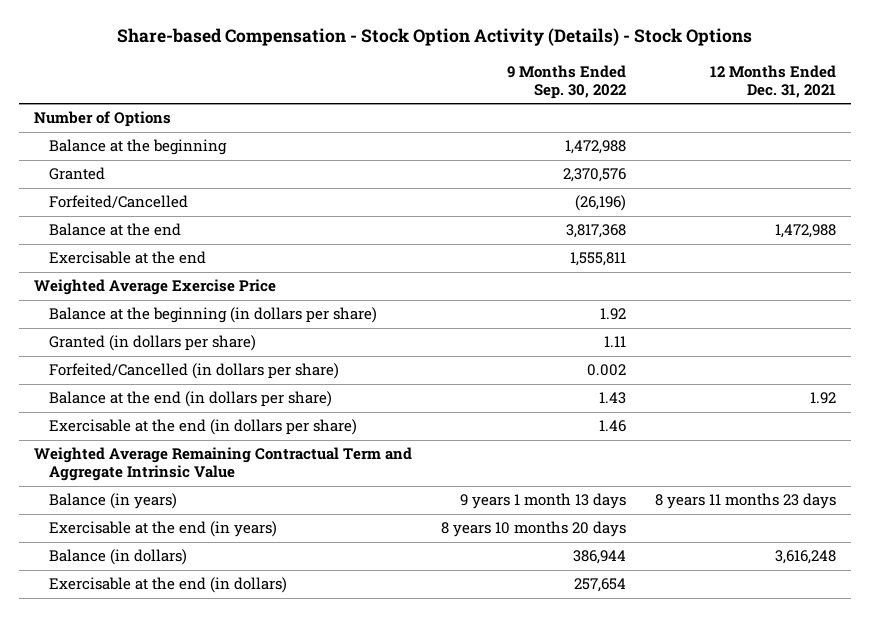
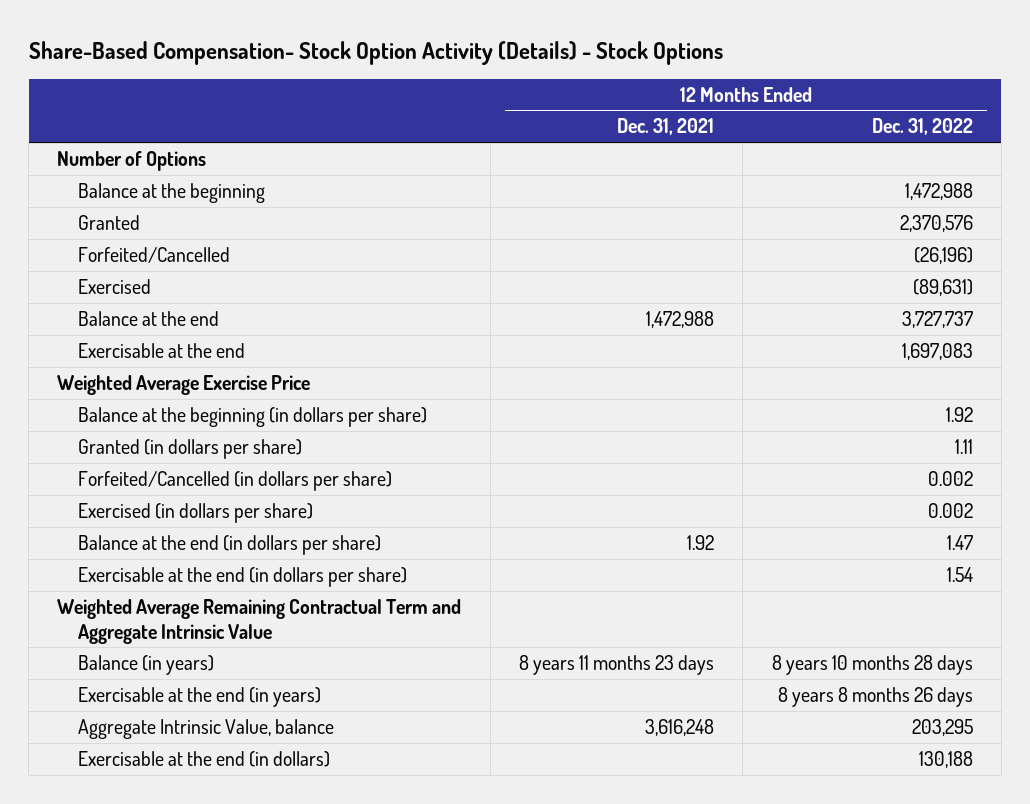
- Share-based Compensation - Stock Option Activity (Details) - Stock Options
+ Share-Based Compensation- Stock Option Activity (Details) - Stock Options
- | 9 Months Ended Sep. 30, 2022 | 12 Months Ended Dec. 31, 2021
+ | 12 Months Ended Dec. 31, 2021 | 12 Months Ended Dec. 31, 2022
+ Exercised | | (89,631)
+ Exercised (in dollars per share) | | 0.002
- Balance (in dollars) | 386,944 | 3,616,248
+ Aggregate Intrinsic Value, balance | 3,616,248 | 203,295

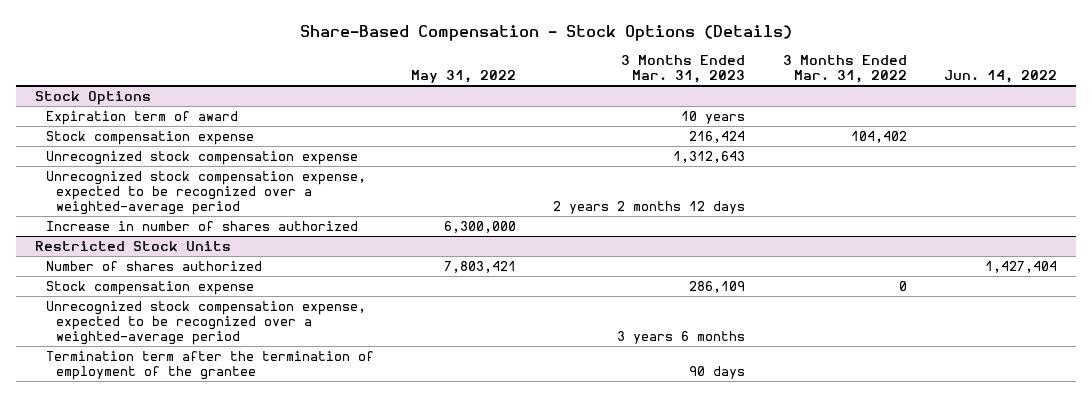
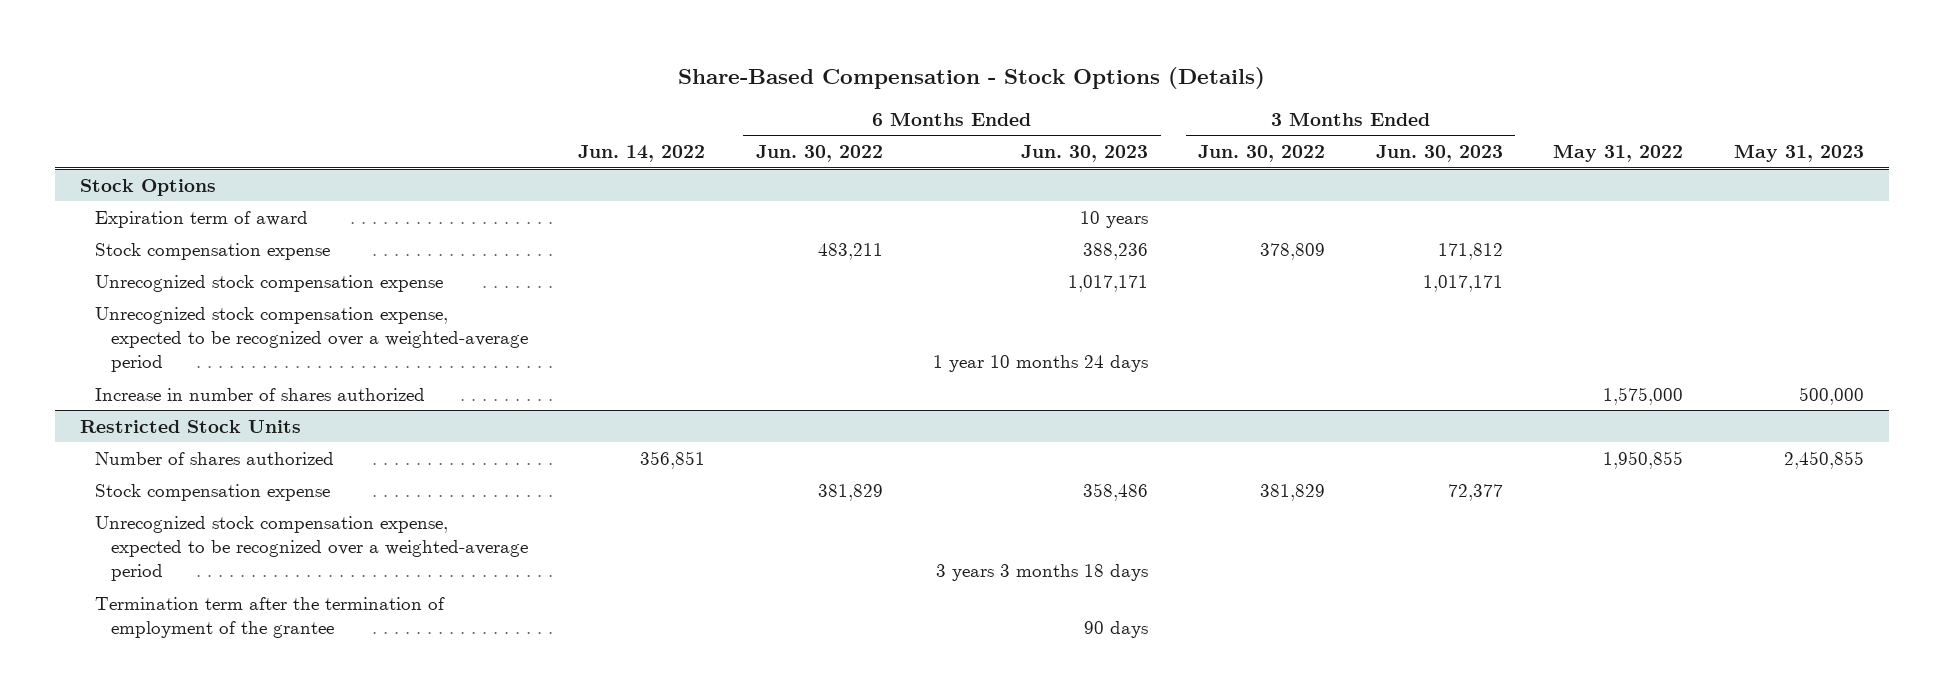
- | May 31, 2022 | 3 Months Ended Mar. 31, 2023 | 3 Months Ended Mar. 31, 2022 | Jun. 14, 2022
+ | Jun. 14, 2022 | 6 Months Ended Jun. 30, 2022 | 6 Months Ended Jun. 30, 2023 | 3 Months Ended Jun. 30, 2022 | 3 Months Ended Jun. 30, 2023 | May 31, 2022 | May 31, 2023
@ Stock Options
- Increase in number of shares authorized | 6,300,000 | | |
+ Increase in number of shares authorized | | | | | | 1,575,000 | 500,000
@ Restricted Stock Units
- Number of shares authorized | 7,803,421 | | | 1,427,404
+ Number of shares authorized | 356,851 | | | | | 1,950,855 | 2,450,855

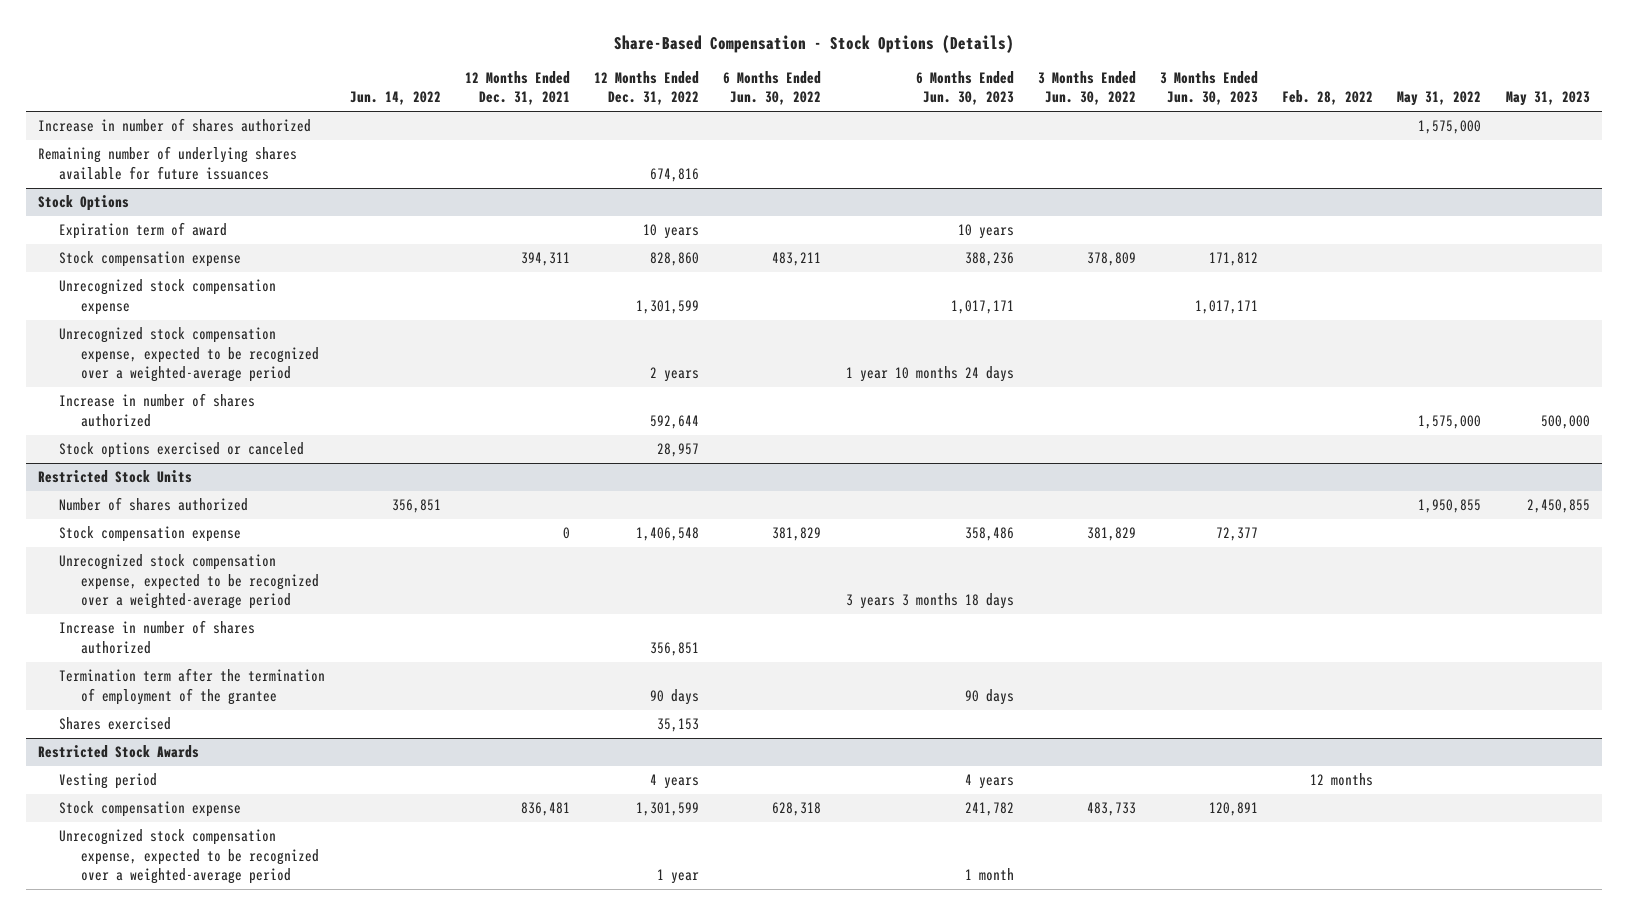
- | Jun. 14, 2022 | 6 Months Ended Jun. 30, 2022 | 6 Months Ended Jun. 30, 2023 | 3 Months Ended Jun. 30, 2022 | 3 Months Ended Jun. 30, 2023 | May 31, 2022 | May 31, 2023
+ | Jun. 14, 2022 | 12 Months Ended Dec. 31, 2021 | 12 Months Ended Dec. 31, 2022 | 6 Months Ended Jun. 30, 2022 | 6 Months Ended Jun. 30, 2023 | 3 Months Ended Jun. 30, 2022 | 3 Months Ended Jun. 30, 2023 | Feb. 28, 2022 | May 31, 2022 | May 31, 2023
+ Increase in number of shares authorized | | | | | | | | | 1,575,000 |
+ Remaining number of underlying shares available for future issuances | | | 674,816 | | | | | | |
@ Stock Options
+ Stock options exercised or canceled | | | 28,957 | | | | | | |
@ Restricted Stock Units
+ Increase in number of shares authorized | | | 356,851 | | | | | | |
+ Shares exercised | | | 35,153 | | | | | | |
+ Restricted Stock Awards
+ Vesting period | | | 4 years | | 4 years | | | 12 months | |
+ Stock compensation expense | | 836,481 | 1,301,599 | 628,318 | 241,782 | 483,733 | 120,891 | | |
+ Unrecognized stock compensation expense, expected to be recognized over a weighted-average period | | | 1 year | | 1 month | | | | |

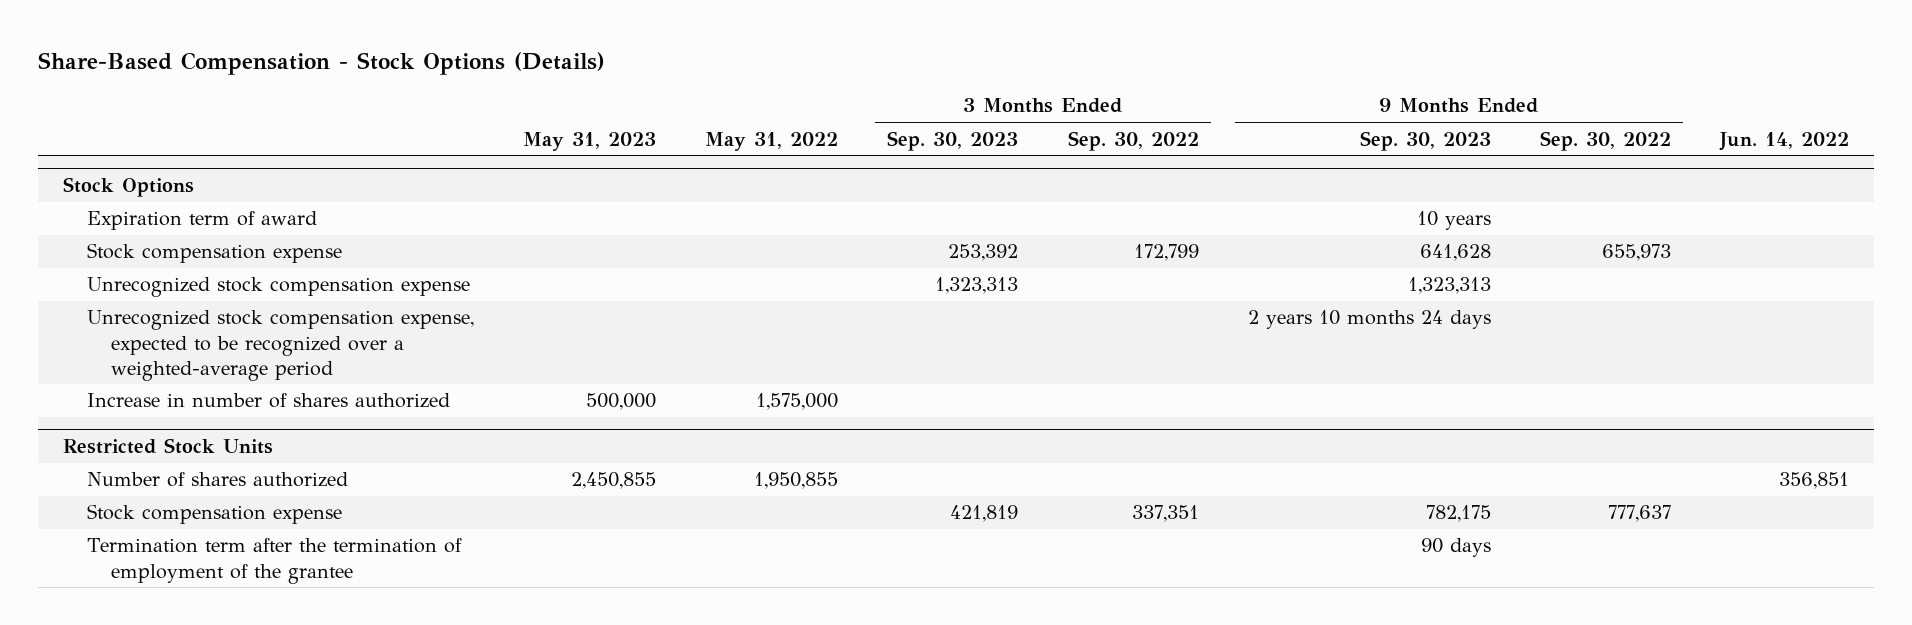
- | Jun. 14, 2022 | 12 Months Ended Dec. 31, 2021 | 12 Months Ended Dec. 31, 2022 | 6 Months Ended Jun. 30, 2022 | 6 Months Ended Jun. 30, 2023 | 3 Months Ended Jun. 30, 2022 | 3 Months Ended Jun. 30, 2023 | Feb. 28, 2022 | May 31, 2022 | May 31, 2023
+ | May 31, 2023 | May 31, 2022 | 3 Months Ended Sep. 30, 2023 | 3 Months Ended Sep. 30, 2022 | 9 Months Ended Sep. 30, 2023 | 9 Months Ended Sep. 30, 2022 | Jun. 14, 2022
- Increase in number of shares authorized | | | | | | | | | 1,575,000 |
- Remaining number of underlying shares available for future issuances | | | 674,816 | | | | | | |
@ Stock Options
- Stock options exercised or canceled | | | 28,957 | | | | | | |
@ Restricted Stock Units
- Unrecognized stock compensation expense, expected to be recognized over a weighted-average period | | | | | 3 years 3 months 18 days | | | | |
- Increase in number of shares authorized | | | 356,851 | | | | | | |
- Shares exercised | | | 35,153 | | | | | | |
- Restricted Stock Awards
- Vesting period | | | 4 years | | 4 years | | | 12 months | |
- Stock compensation expense | | 836,481 | 1,301,599 | 628,318 | 241,782 | 483,733 | 120,891 | | |
- Unrecognized stock compensation expense, expected to be recognized over a weighted-average period | | | 1 year | | 1 month | | | | |

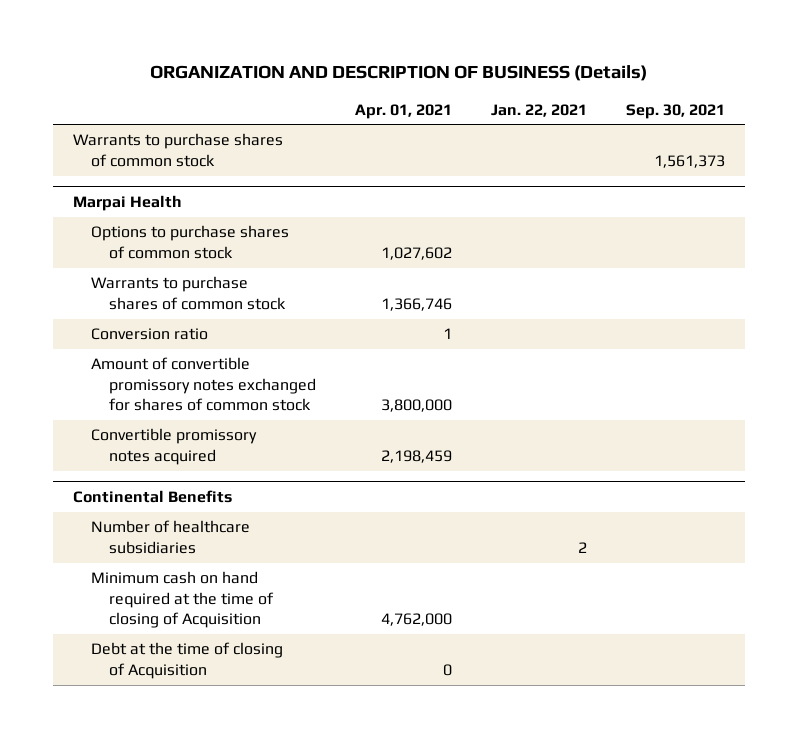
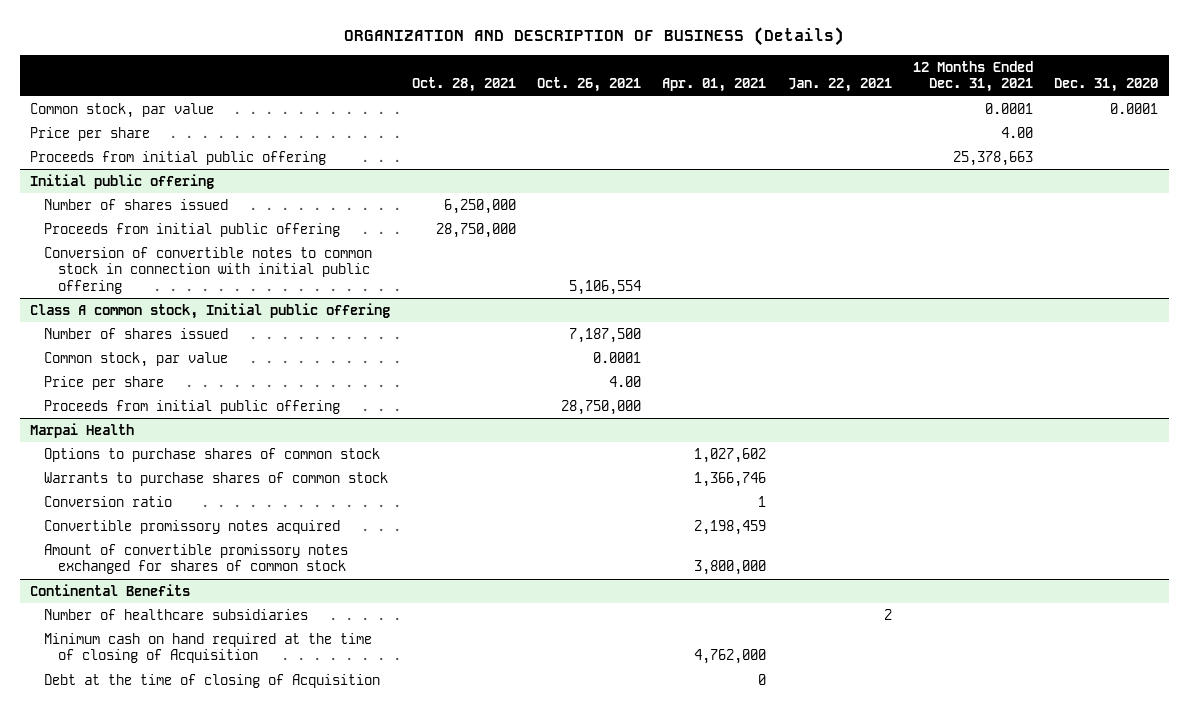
- | Apr. 01, 2021 | Jan. 22, 2021 | Sep. 30, 2021
+ | Oct. 28, 2021 | Oct. 26, 2021 | Apr. 01, 2021 | Jan. 22, 2021 | 12 Months Ended Dec. 31, 2021 | Dec. 31, 2020
- Warrants to purchase shares of common stock | | | 1,561,373
+ Common stock, par value | | | | | 0.0001 | 0.0001
+ Price per share | | | | | 4.00 |
+ Proceeds from initial public offering | | | | | 25,378,663 |
+ Initial public offering
+ Number of shares issued | 6,250,000 | | | | |
+ Proceeds from initial public offering | 28,750,000 | | | | |
+ Conversion of convertible notes to common stock in connection with initial public offering | | 5,106,554 | | | |
+ Class A common stock, Initial public offering
+ Number of shares issued | | 7,187,500 | | | |
+ Common stock, par value | | 0.0001 | | | |
+ Price per share | | 4.00 | | | |
+ Proceeds from initial public offering | | 28,750,000 | | | |
@ Marpai Health
moved down: Amount of convertible promissory notes exchanged for shares of common stock | | | 3,800,000 | | |

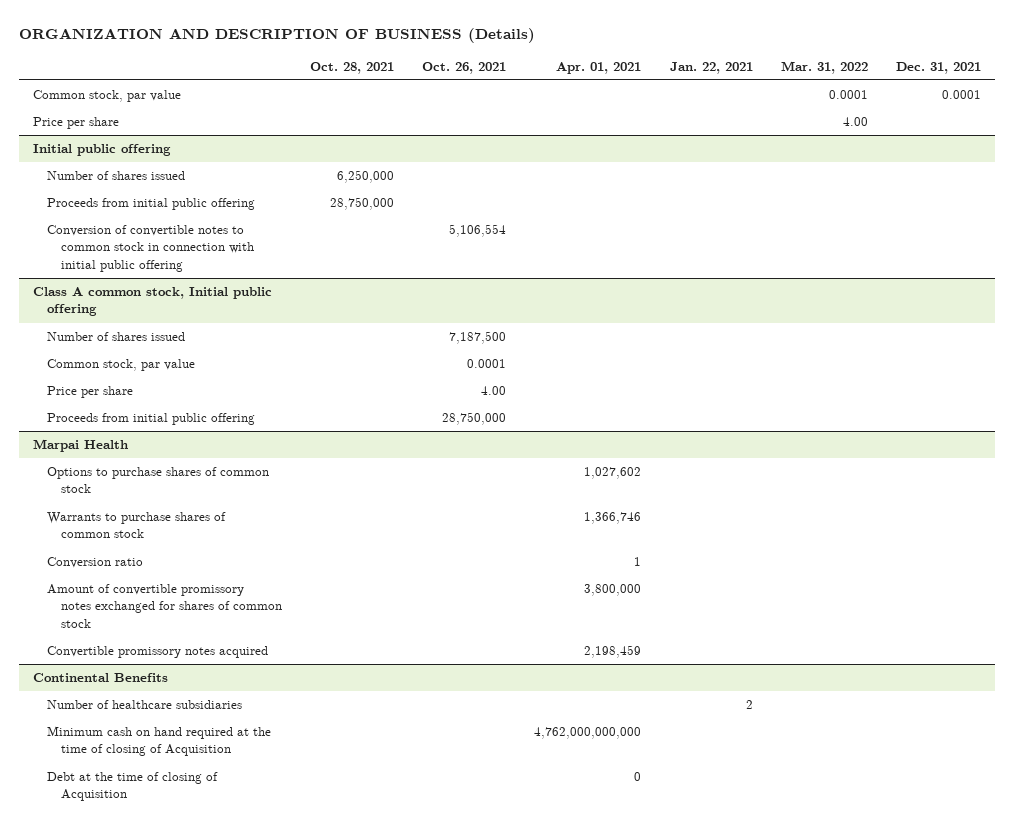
- | Oct. 28, 2021 | Oct. 26, 2021 | Apr. 01, 2021 | Jan. 22, 2021 | 12 Months Ended Dec. 31, 2021 | Dec. 31, 2020
+ | Oct. 28, 2021 | Oct. 26, 2021 | Apr. 01, 2021 | Jan. 22, 2021 | Mar. 31, 2022 | Dec. 31, 2021
- Proceeds from initial public offering | | | | | 25,378,663 |
@ Marpai Health
moved down: Convertible promissory notes acquired | | | 2,198,459 | | |
@ Continental Benefits
- Minimum cash on hand required at the time of closing of Acquisition | | | 4,762,000 | | |
+ Minimum cash on hand required at the time of closing of Acquisition | | | 4,762,000,000,000 | | |

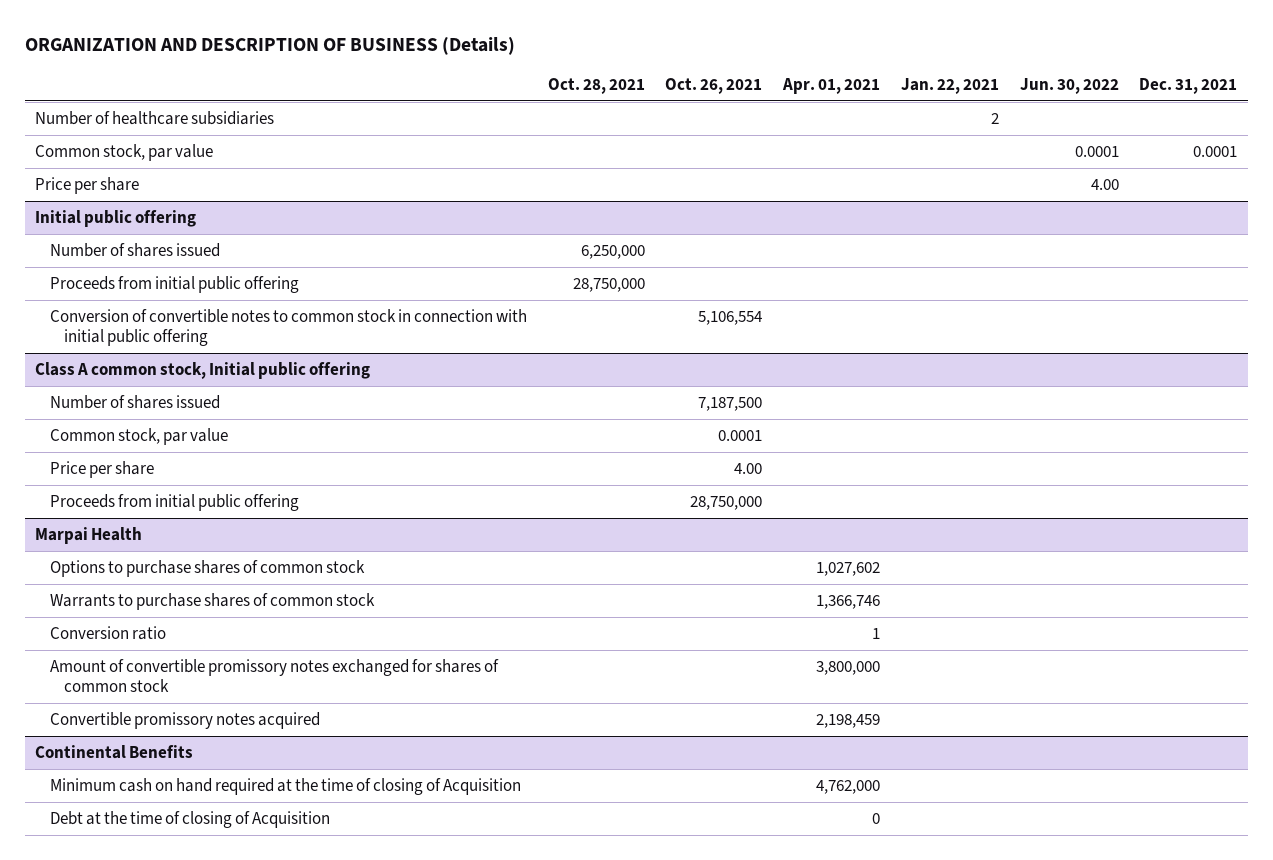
- | Oct. 28, 2021 | Oct. 26, 2021 | Apr. 01, 2021 | Jan. 22, 2021 | Mar. 31, 2022 | Dec. 31, 2021
+ | Oct. 28, 2021 | Oct. 26, 2021 | Apr. 01, 2021 | Jan. 22, 2021 | Jun. 30, 2022 | Dec. 31, 2021
+ Number of healthcare subsidiaries | | | | 2 | |
@ Continental Benefits
- Number of healthcare subsidiaries | | | | 2 | |
- Minimum cash on hand required at the time of closing of Acquisition | | | 4,762,000,000,000 | | |
+ Minimum cash on hand required at the time of closing of Acquisition | | | 4,762,000 | | |

